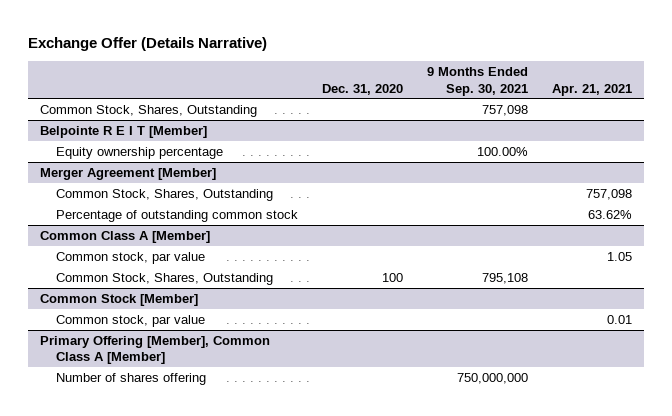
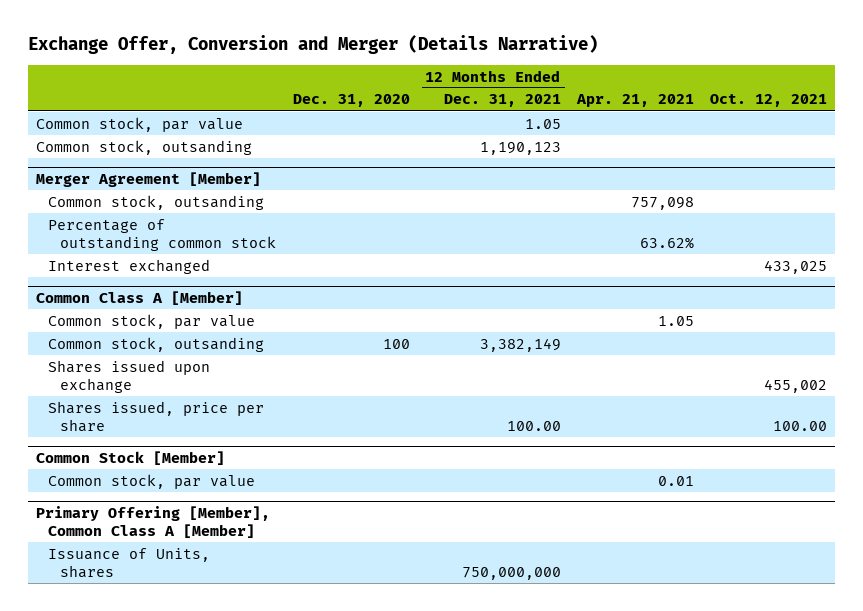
- Exchange Offer (Details Narrative)
+ Exchange Offer, Conversion and Merger (Details Narrative)
- | Dec. 31, 2020 | 9 Months Ended Sep. 30, 2021 | Apr. 21, 2021
+ | Dec. 31, 2020 | 12 Months Ended Dec. 31, 2021 | Apr. 21, 2021 | Oct. 12, 2021
- Common Stock, Shares, Outstanding | | 757,098 |
- Belpointe R E I T [Member]
- Equity ownership percentage | | 100.00% |
+ Common stock, par value | | 1.05 | |
+ Common stock, outsanding | | 1,190,123 | |
@ Merger Agreement [Member]
- Common Stock, Shares, Outstanding | | | 757,098
+ Common stock, outsanding | | | 757,098 |
+ Interest exchanged | | | | 433,025
@ Common Class A [Member]
- Common Stock, Shares, Outstanding | 100 | 795,108 |
+ Common stock, outsanding | 100 | 3,382,149 | |
+ Shares issued upon exchange | | | | 455,002
+ Shares issued, price per share | | 100.00 | | 100.00
@ Primary Offering [Member], Common Class A [Member]
- Number of shares offering | | 750,000,000 |
+ Issuance of Units, shares | | 750,000,000 | |

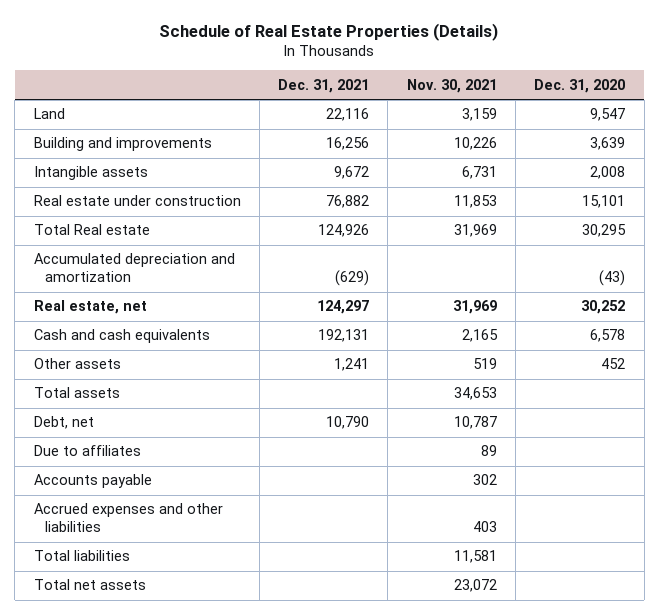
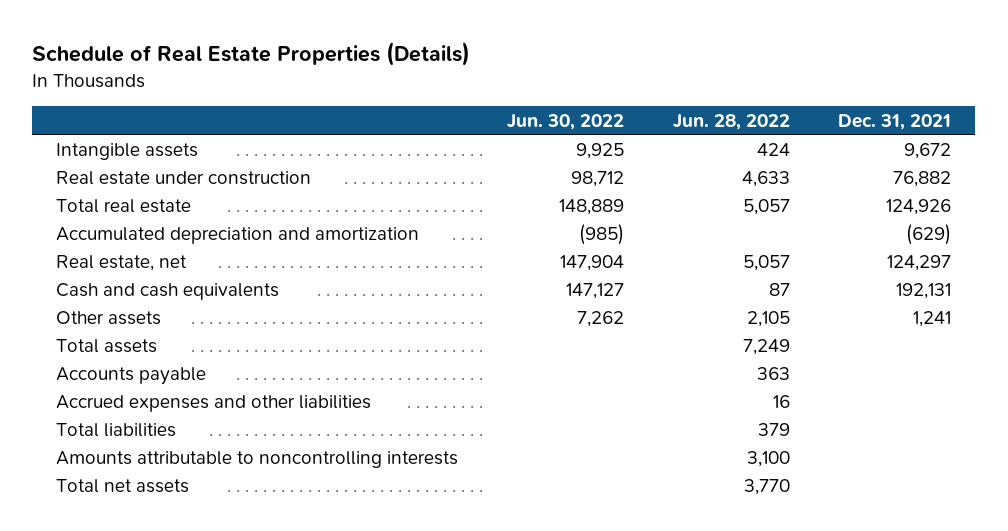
- | Dec. 31, 2021 | Nov. 30, 2021 | Dec. 31, 2020
+ | Jun. 30, 2022 | Jun. 28, 2022 | Dec. 31, 2021
- Land | 22,116 | 3,159 | 9,547
- Building and improvements | 16,256 | 10,226 | 3,639
- Total Real estate | 124,926 | 31,969 | 30,295
+ Total real estate | 148,889 | 5,057 | 124,926
- Debt, net | 10,790 | 10,787 |
- Due to affiliates | | 89 |
+ Amounts attributable to noncontrolling interests | | 3,100 |

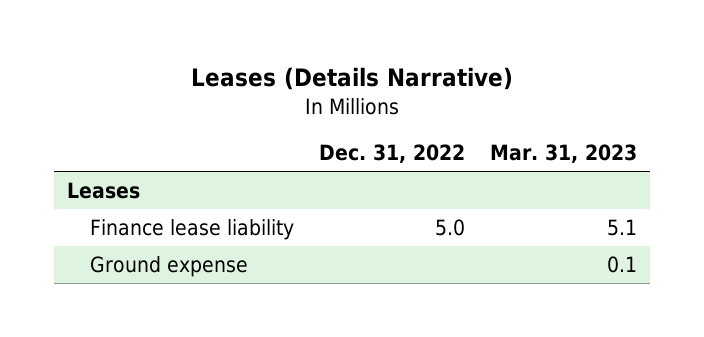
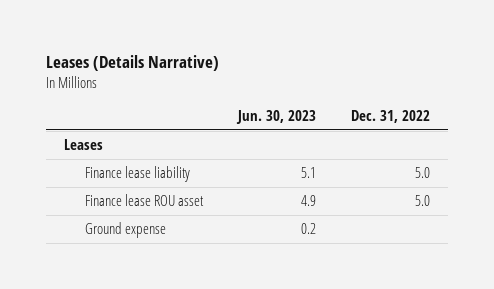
- | Dec. 31, 2022 | Mar. 31, 2023
+ | Jun. 30, 2023 | Dec. 31, 2022
+ Finance lease ROU asset | 4.9 | 5.0

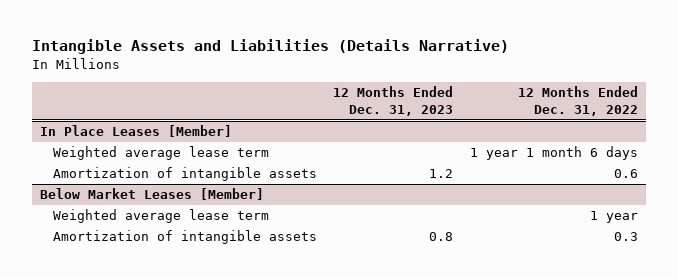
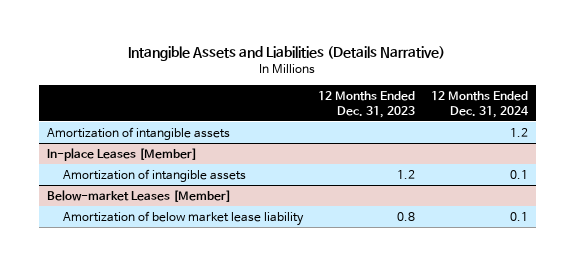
- | 12 Months Ended Dec. 31, 2023 | 12 Months Ended Dec. 31, 2022
+ | 12 Months Ended Dec. 31, 2023 | 12 Months Ended Dec. 31, 2024
- In Place Leases [Member]
- Weighted average lease term | | 1 year 1 month 6 days
+ Amortization of intangible assets | | 1.2
+ In-place Leases [Member]
- Below Market Leases [Member]
- Weighted average lease term | | 1 year
- Amortization of intangible assets | 0.8 | 0.3
+ Below-market Leases [Member]
+ Amortization of below market lease liability | 0.8 | 0.1

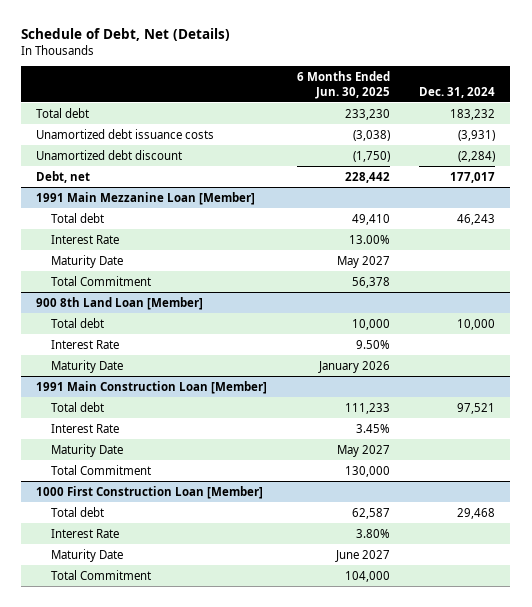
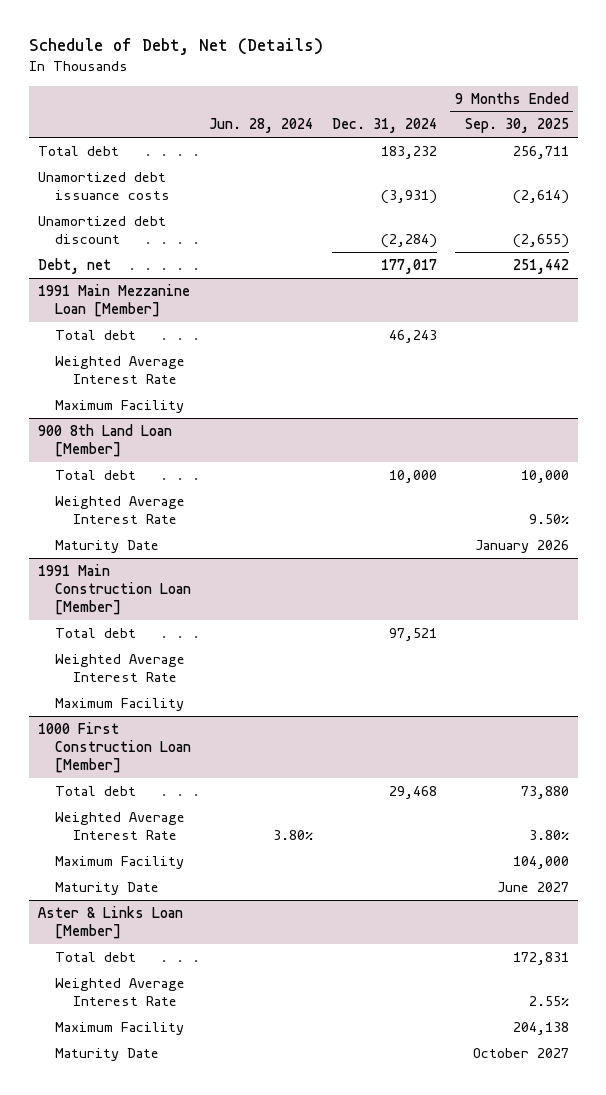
- | 6 Months Ended Jun. 30, 2025 | Dec. 31, 2024
+ | Jun. 28, 2024 | Dec. 31, 2024 | 9 Months Ended Sep. 30, 2025
@ 1991 Main Mezzanine Loan [Member]
- Interest Rate | 13.00% |
- Maturity Date | May 2027 |
- Total Commitment | 56,378 |
+ Weighted Average Interest Rate
+ Maximum Facility
@ 900 8th Land Loan [Member]
- Interest Rate | 9.50% |
+ Weighted Average Interest Rate | | | 9.50%
@ 1991 Main Construction Loan [Member]
- Interest Rate | 3.45% |
- Maturity Date | May 2027 |
- Total Commitment | 130,000 |
+ Weighted Average Interest Rate
+ Maximum Facility
@ 1000 First Construction Loan [Member]
- Interest Rate | 3.80% |
+ Weighted Average Interest Rate | 3.80% | | 3.80%
+ Maximum Facility | | | 104,000
- Total Commitment | 104,000 |
+ Aster & Links Loan [Member]
+ Total debt | | | 172,831
+ Weighted Average Interest Rate | | | 2.55%
+ Maximum Facility | | | 204,138
+ Maturity Date | | | October 2027

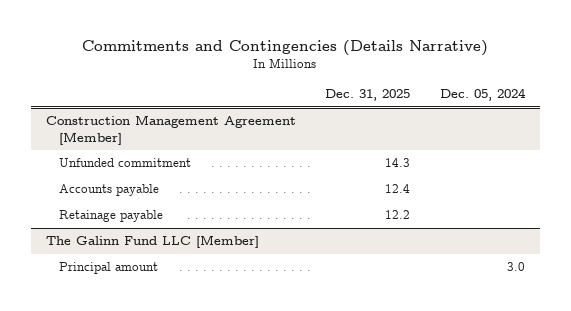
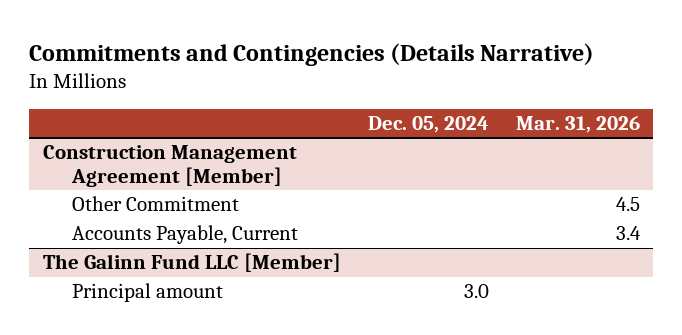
- | Dec. 31, 2025 | Dec. 05, 2024
+ | Dec. 05, 2024 | Mar. 31, 2026
@ Construction Management Agreement [Member]
- Unfunded commitment | 14.3 |
- Accounts payable | 12.4 |
- Retainage payable | 12.2 |
+ Other Commitment | | 4.5
+ Accounts Payable, Current | | 3.4

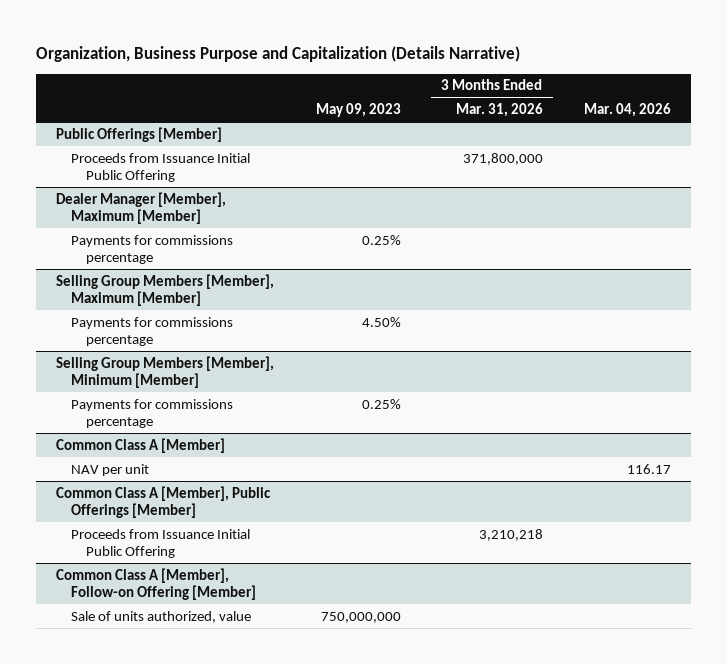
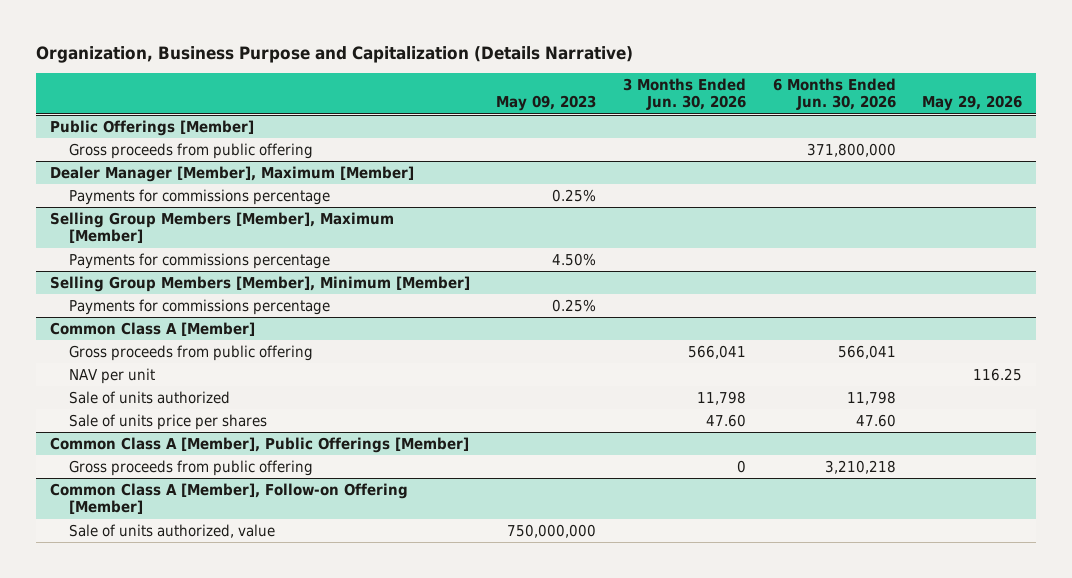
- | May 09, 2023 | 3 Months Ended Mar. 31, 2026 | Mar. 04, 2026
+ | May 09, 2023 | 3 Months Ended Jun. 30, 2026 | 6 Months Ended Jun. 30, 2026 | May 29, 2026
@ Public Offerings [Member]
- Proceeds from Issuance Initial Public Offering | | 371,800,000 |
+ Gross proceeds from public offering | | | 371,800,000 |
@ Common Class A [Member]
+ Gross proceeds from public offering | | 566,041 | 566,041 |
+ Sale of units authorized | | 11,798 | 11,798 |
+ Sale of units price per shares | | 47.60 | 47.60 |
@ Common Class A [Member], Public Offerings [Member]
- Proceeds from Issuance Initial Public Offering | | 3,210,218 |
+ Gross proceeds from public offering | | 0 | 3,210,218 |

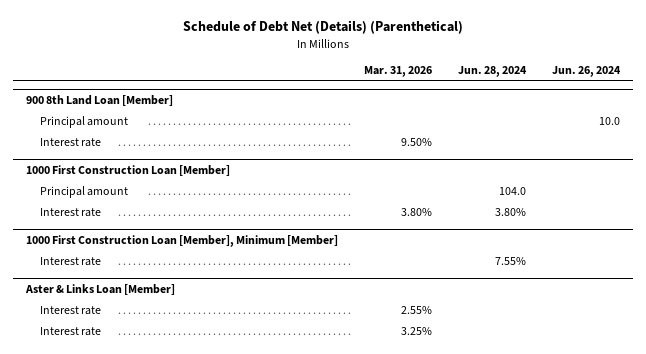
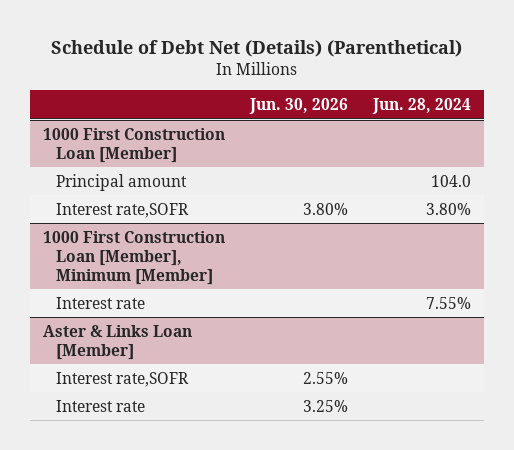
- | Mar. 31, 2026 | Jun. 28, 2024 | Jun. 26, 2024
+ | Jun. 30, 2026 | Jun. 28, 2024
- 900 8th Land Loan [Member]
- Principal amount | | | 10.0
- Interest rate | 9.50% | |
@ 1000 First Construction Loan [Member]
- Interest rate | 3.80% | 3.80% |
+ Interest rate,SOFR | 3.80% | 3.80%
@ Aster & Links Loan [Member]
- Interest rate | 2.55% | |
+ Interest rate,SOFR | 2.55% |

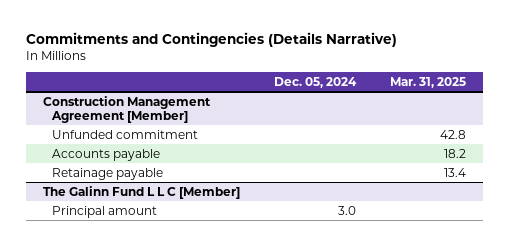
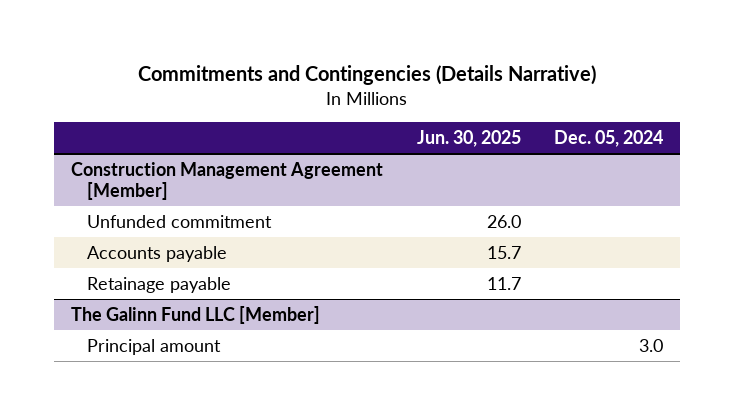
- | Dec. 05, 2024 | Mar. 31, 2025
+ | Jun. 30, 2025 | Dec. 05, 2024
- The Galinn Fund L L C [Member]
+ The Galinn Fund LLC [Member]

